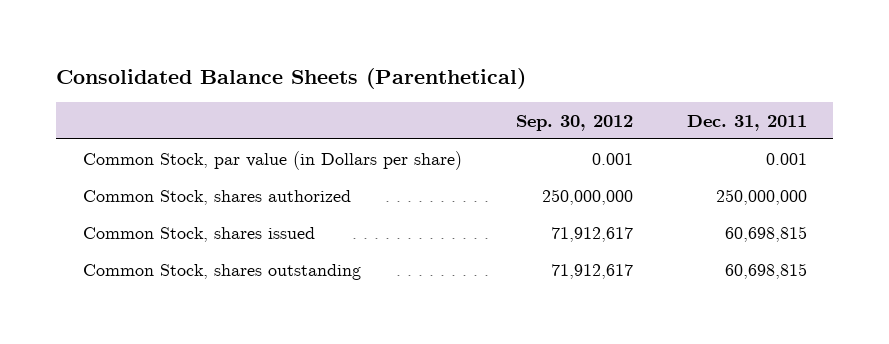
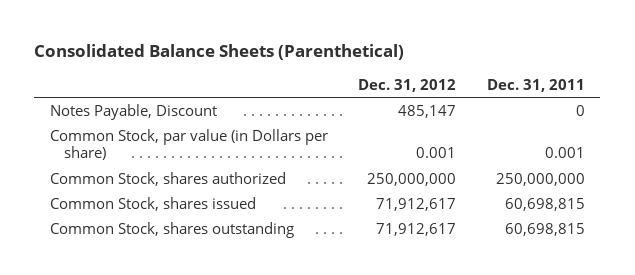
- | Sep. 30, 2012 | Dec. 31, 2011
+ | Dec. 31, 2012 | Dec. 31, 2011
+ Notes Payable, Discount | 485,147 | 0

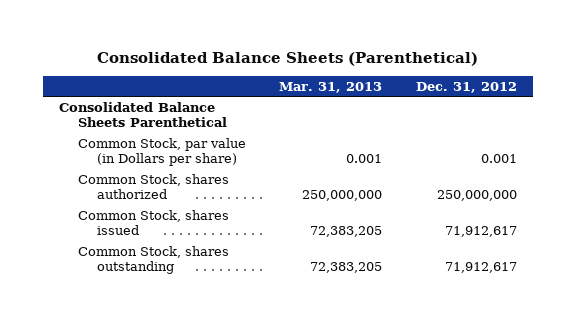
- | Dec. 31, 2012 | Dec. 31, 2011
+ | Mar. 31, 2013 | Dec. 31, 2012
- Notes Payable, Discount | 485,147 | 0
+ Consolidated Balance Sheets Parenthetical

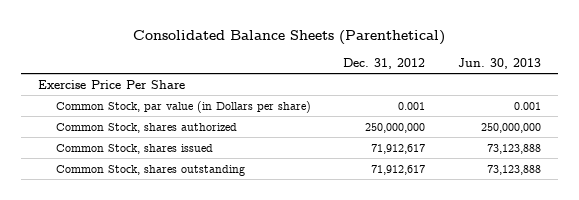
- | Mar. 31, 2013 | Dec. 31, 2012
+ | Dec. 31, 2012 | Jun. 30, 2013
- Consolidated Balance Sheets Parenthetical
+ Exercise Price Per Share

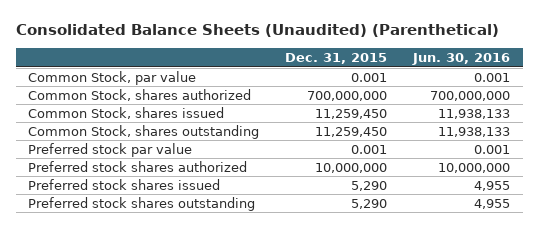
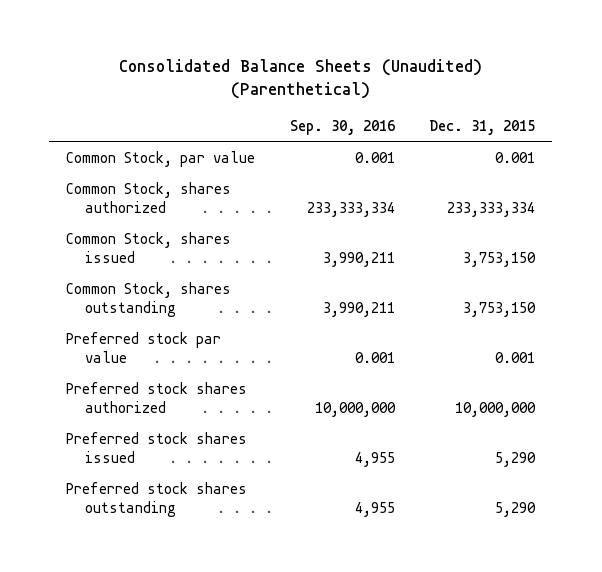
- | Dec. 31, 2015 | Jun. 30, 2016
+ | Sep. 30, 2016 | Dec. 31, 2015
- Common Stock, shares authorized | 700,000,000 | 700,000,000
- Common Stock, shares issued | 11,259,450 | 11,938,133
- Common Stock, shares outstanding | 11,259,450 | 11,938,133
+ Common Stock, shares authorized | 233,333,334 | 233,333,334
+ Common Stock, shares issued | 3,990,211 | 3,753,150
+ Common Stock, shares outstanding | 3,990,211 | 3,753,150

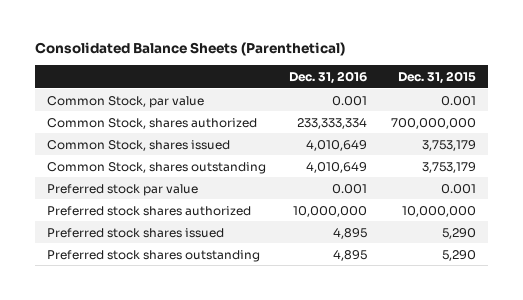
- Consolidated Balance Sheets (Unaudited) (Parenthetical)
+ Consolidated Balance Sheets (Parenthetical)
- | Sep. 30, 2016 | Dec. 31, 2015
+ | Dec. 31, 2016 | Dec. 31, 2015
- Common Stock, shares authorized | 233,333,334 | 233,333,334
- Common Stock, shares issued | 3,990,211 | 3,753,150
- Common Stock, shares outstanding | 3,990,211 | 3,753,150
+ Common Stock, shares authorized | 233,333,334 | 700,000,000
+ Common Stock, shares issued | 4,010,649 | 3,753,179
+ Common Stock, shares outstanding | 4,010,649 | 3,753,179

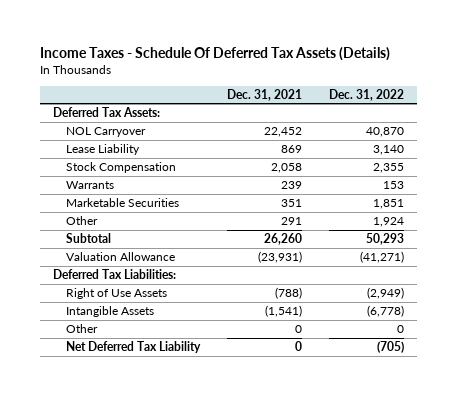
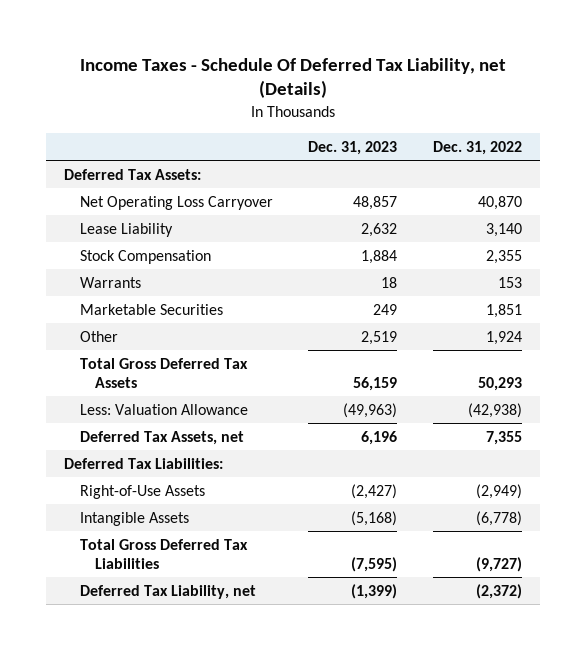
- Income Taxes - Schedule Of Deferred Tax Assets (Details)
+ Income Taxes - Schedule Of Deferred Tax Liability, net (Details)
- | Dec. 31, 2021 | Dec. 31, 2022
+ | Dec. 31, 2023 | Dec. 31, 2022
- NOL Carryover | 22,452 | 40,870
+ Net Operating Loss Carryover | 48,857 | 40,870
- Subtotal | 26,260 | 50,293
- Valuation Allowance | (23,931) | (41,271)
+ Total Gross Deferred Tax Assets | 56,159 | 50,293
+ Less: Valuation Allowance | (49,963) | (42,938)
+ Deferred Tax Assets, net | 6,196 | 7,355
- Right of Use Assets | (788) | (2,949)
+ Right-of-Use Assets | (2,427) | (2,949)
- Other | 0 | 0
- Net Deferred Tax Liability | 0 | (705)
+ Total Gross Deferred Tax Liabilities | (7,595) | (9,727)
+ Deferred Tax Liability, net | (1,399) | (2,372)

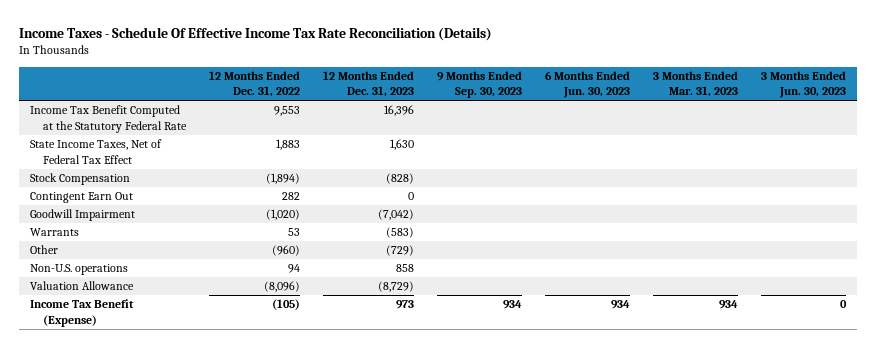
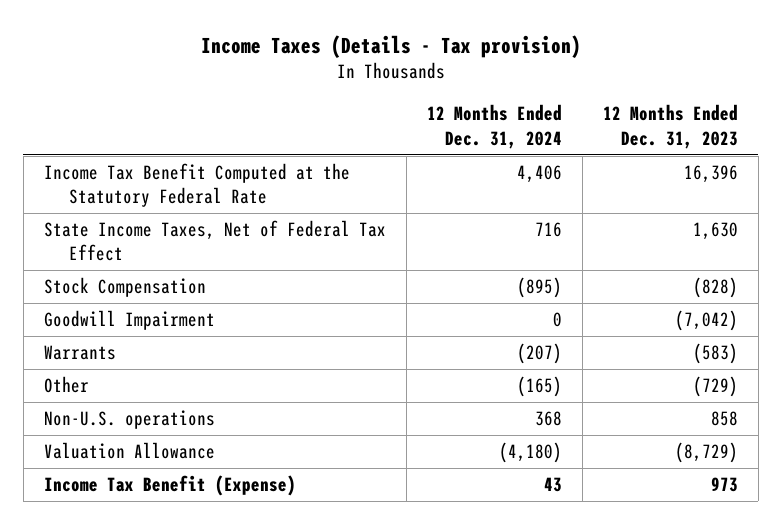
- Income Taxes - Schedule Of Effective Income Tax Rate Reconciliation (Details)
+ Income Taxes (Details - Tax provision)
- | 12 Months Ended Dec. 31, 2022 | 12 Months Ended Dec. 31, 2023 | 9 Months Ended Sep. 30, 2023 | 6 Months Ended Jun. 30, 2023 | 3 Months Ended Mar. 31, 2023 | 3 Months Ended Jun. 30, 2023
+ | 12 Months Ended Dec. 31, 2024 | 12 Months Ended Dec. 31, 2023
- Contingent Earn Out | 282 | 0 | | | |

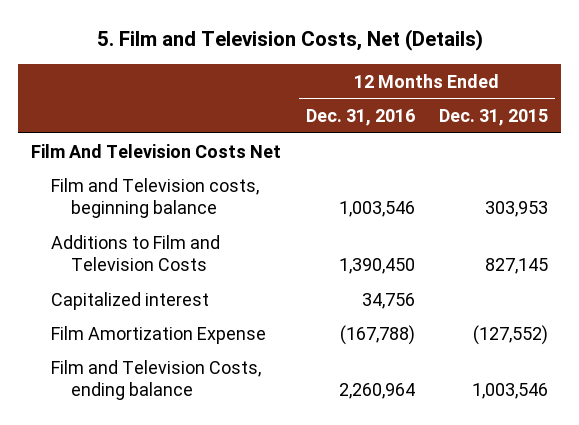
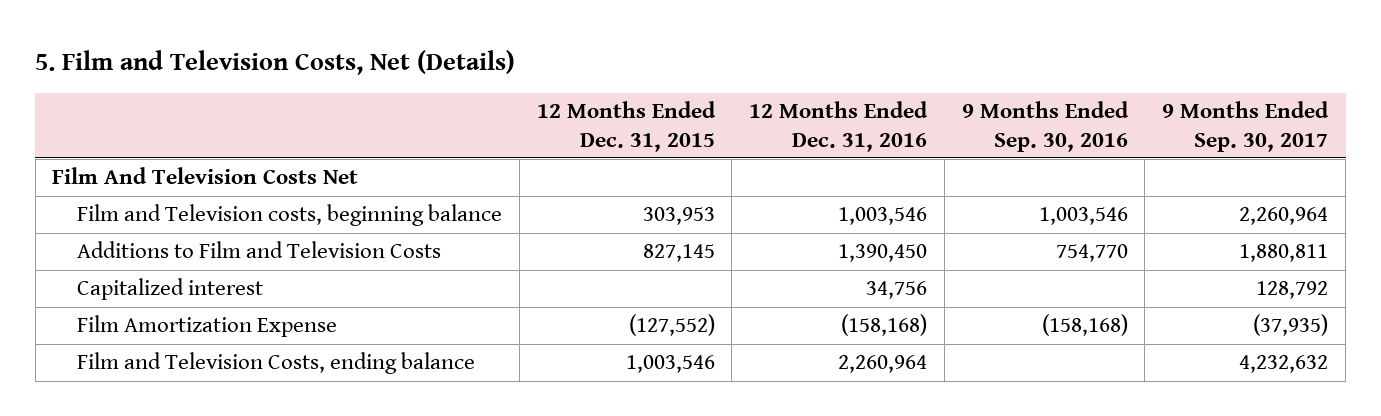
- | 12 Months Ended Dec. 31, 2016 | 12 Months Ended Dec. 31, 2015
+ | 12 Months Ended Dec. 31, 2015 | 12 Months Ended Dec. 31, 2016 | 9 Months Ended Sep. 30, 2016 | 9 Months Ended Sep. 30, 2017
- Film Amortization Expense | (167,788) | (127,552)
+ Film Amortization Expense | (127,552) | (158,168) | (158,168) | (37,935)

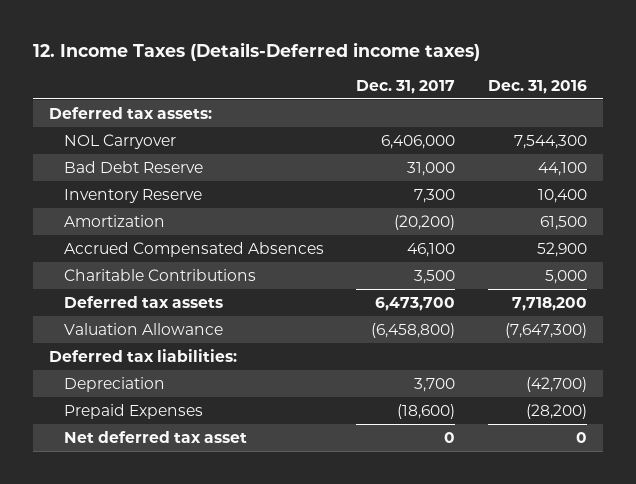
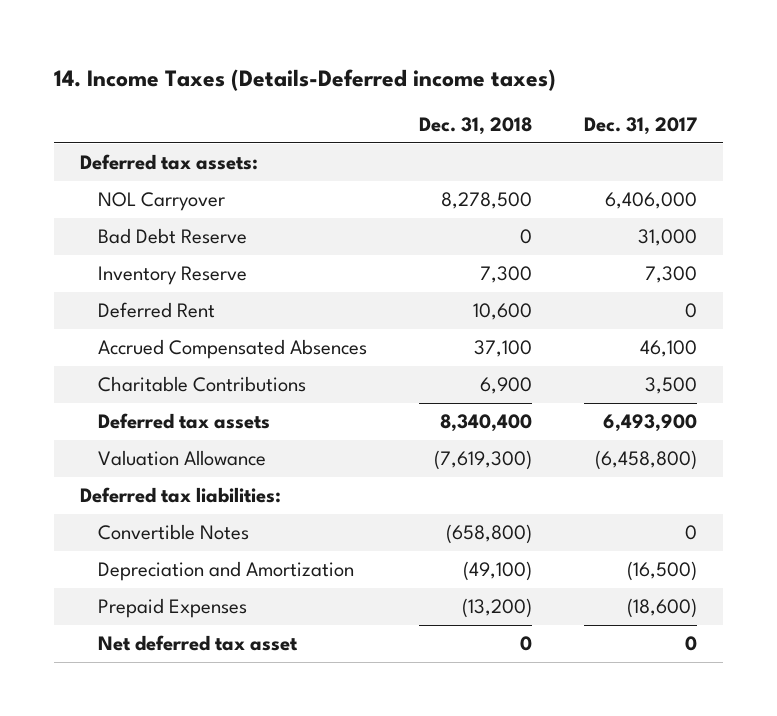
- 12. Income Taxes (Details-Deferred income taxes)
+ 14. Income Taxes (Details-Deferred income taxes)
- | Dec. 31, 2017 | Dec. 31, 2016
+ | Dec. 31, 2018 | Dec. 31, 2017
- Amortization | (20,200) | 61,500
+ Deferred Rent | 10,600 | 0
- Deferred tax assets | 6,473,700 | 7,718,200
+ Deferred tax assets | 8,340,400 | 6,493,900
- Depreciation | 3,700 | (42,700)
+ Convertible Notes | (658,800) | 0
+ Depreciation and Amortization | (49,100) | (16,500)

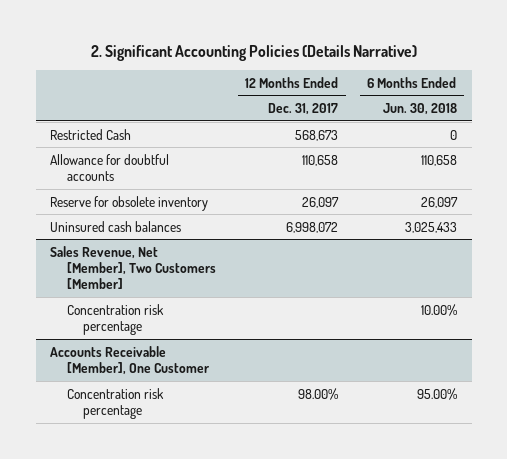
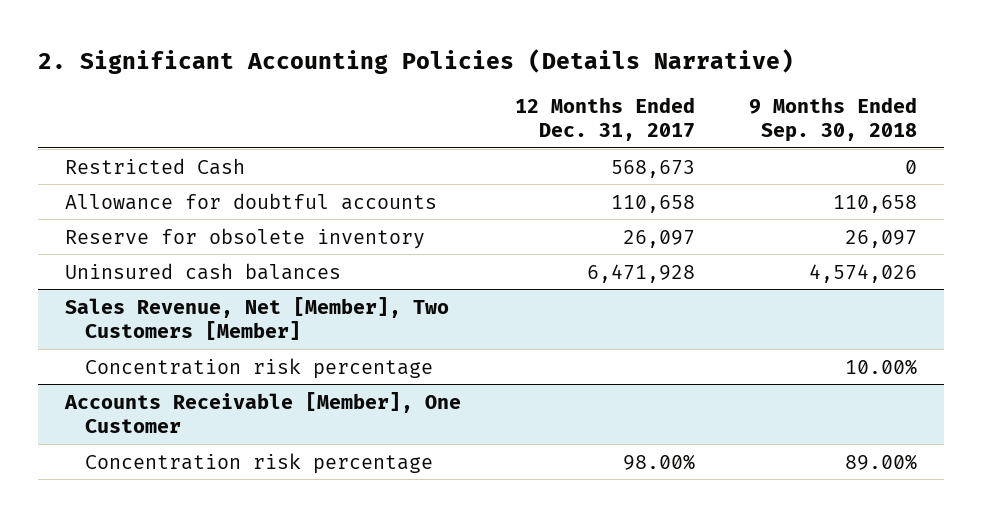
- | 12 Months Ended Dec. 31, 2017 | 6 Months Ended Jun. 30, 2018
+ | 12 Months Ended Dec. 31, 2017 | 9 Months Ended Sep. 30, 2018
- Uninsured cash balances | 6,998,072 | 3,025,433
+ Uninsured cash balances | 6,471,928 | 4,574,026

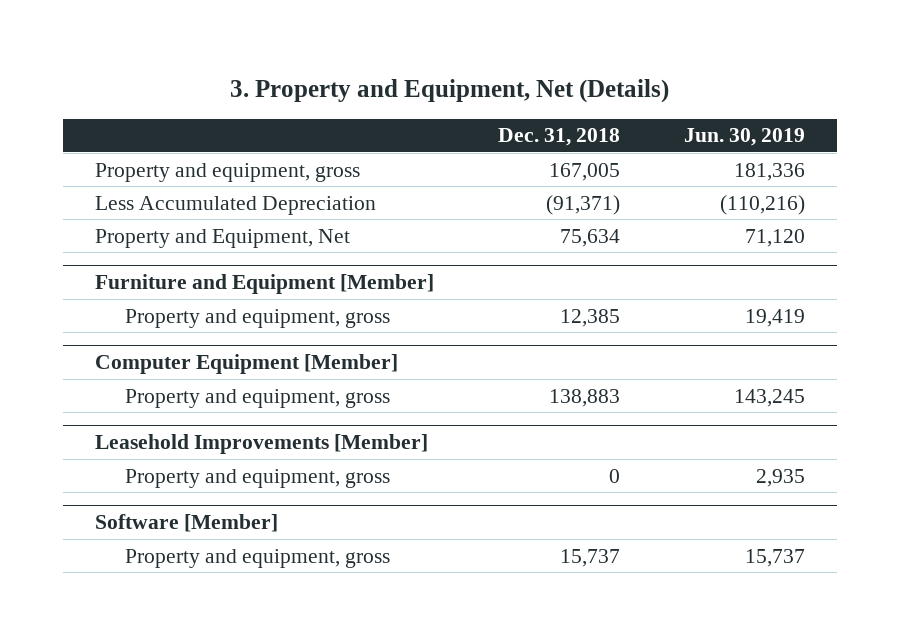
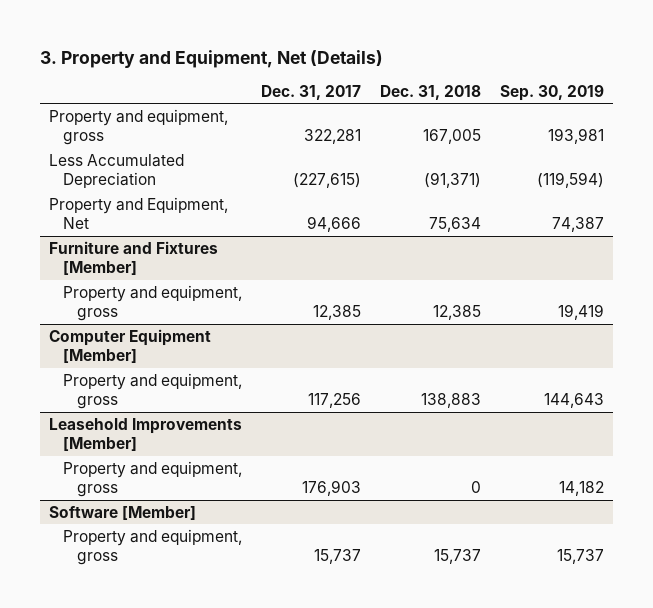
- | Dec. 31, 2018 | Jun. 30, 2019
+ | Dec. 31, 2017 | Dec. 31, 2018 | Sep. 30, 2019
- Furniture and Equipment [Member]
+ Furniture and Fixtures [Member]

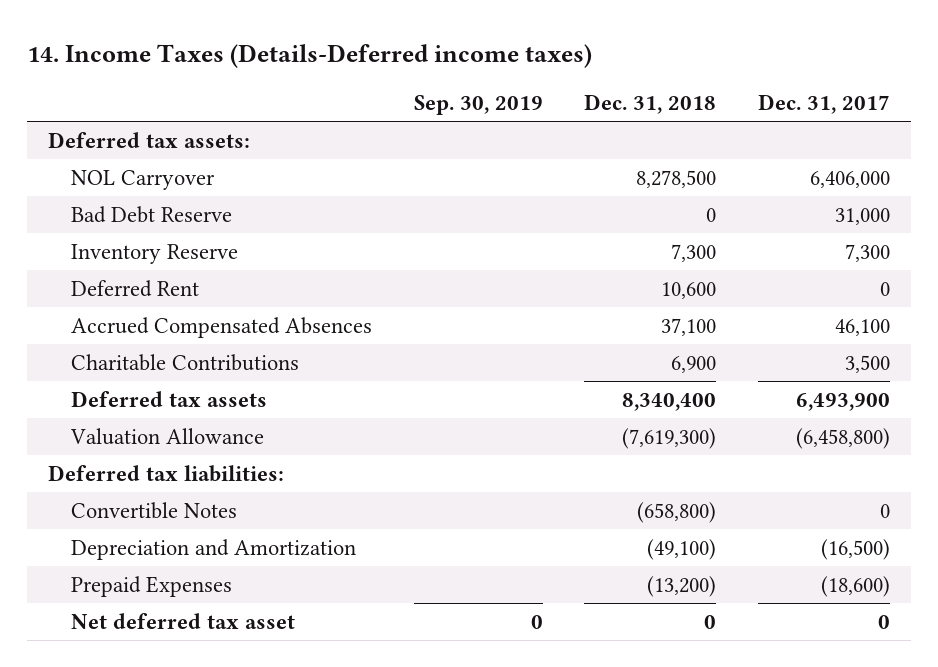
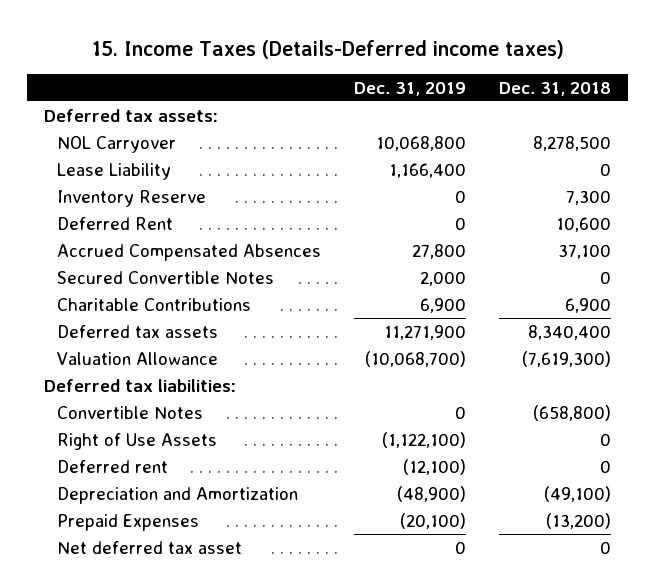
- 14. Income Taxes (Details-Deferred income taxes)
+ 15. Income Taxes (Details-Deferred income taxes)
- | Sep. 30, 2019 | Dec. 31, 2018 | Dec. 31, 2017
+ | Dec. 31, 2019 | Dec. 31, 2018
- Bad Debt Reserve | | 0 | 31,000
+ Lease Liability | 1,166,400 | 0
+ Secured Convertible Notes | 2,000 | 0
+ Right of Use Assets | (1,122,100) | 0
+ Deferred rent | (12,100) | 0

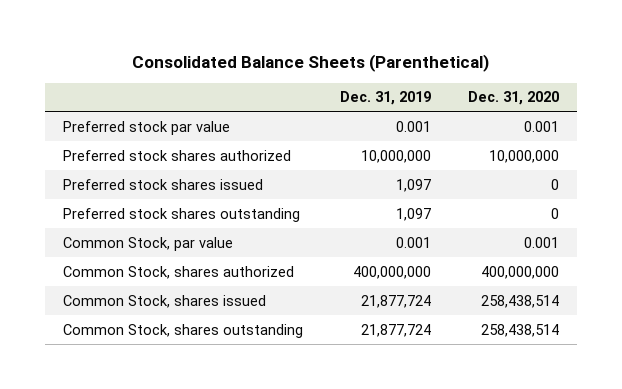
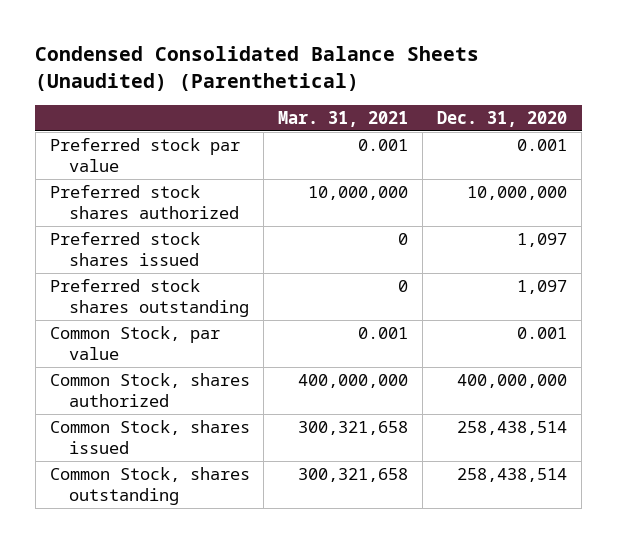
- Consolidated Balance Sheets (Parenthetical)
+ Condensed Consolidated Balance Sheets (Unaudited) (Parenthetical)
- | Dec. 31, 2019 | Dec. 31, 2020
+ | Mar. 31, 2021 | Dec. 31, 2020
- Preferred stock shares issued | 1,097 | 0
- Preferred stock shares outstanding | 1,097 | 0
+ Preferred stock shares issued | 0 | 1,097
+ Preferred stock shares outstanding | 0 | 1,097

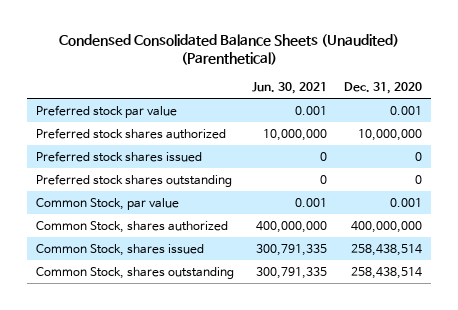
- | Mar. 31, 2021 | Dec. 31, 2020
+ | Jun. 30, 2021 | Dec. 31, 2020
- Preferred stock shares issued | 0 | 1,097
- Preferred stock shares outstanding | 0 | 1,097
+ Preferred stock shares issued | 0 | 0
+ Preferred stock shares outstanding | 0 | 0

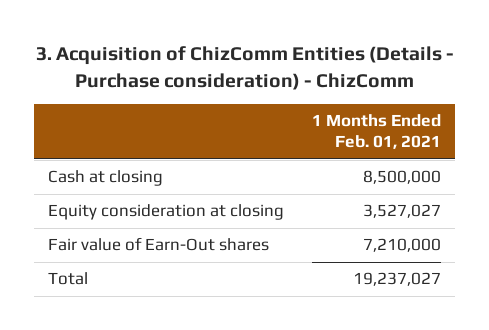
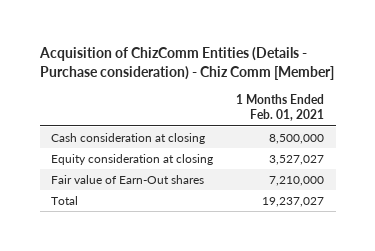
- 3. Acquisition of ChizComm Entities (Details - Purchase consideration) - ChizComm
+ Acquisition of ChizComm Entities (Details - Purchase consideration) - Chiz Comm [Member]
- Cash at closing | 8,500,000
+ Cash consideration at closing | 8,500,000

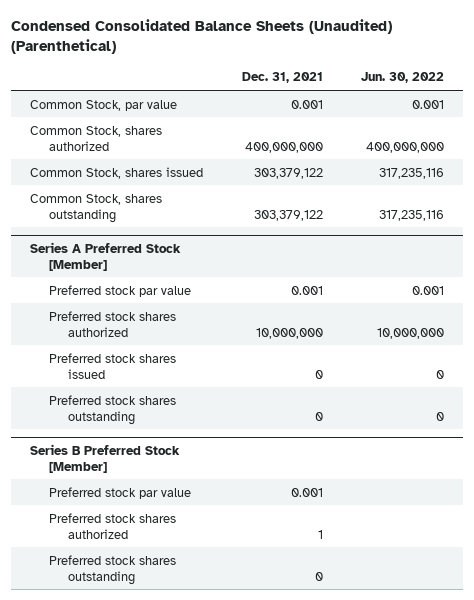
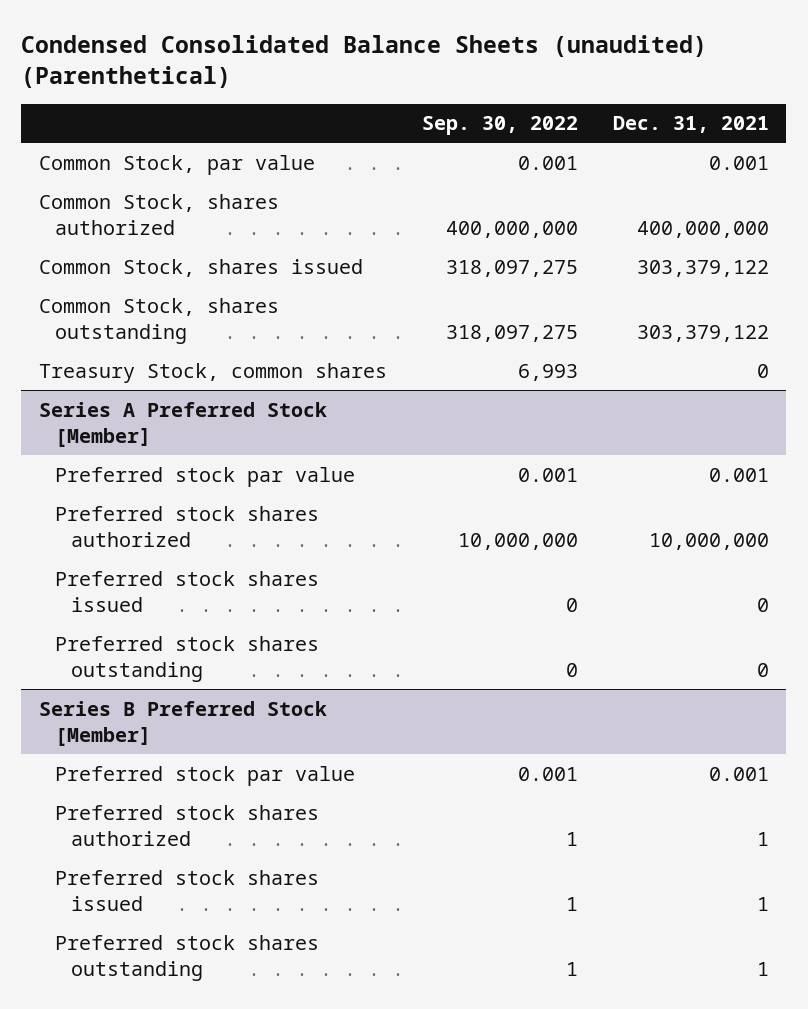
- Condensed Consolidated Balance Sheets (Unaudited) (Parenthetical)
+ Condensed Consolidated Balance Sheets (unaudited) (Parenthetical)
- | Dec. 31, 2021 | Jun. 30, 2022
+ | Sep. 30, 2022 | Dec. 31, 2021
+ Treasury Stock, common shares | 6,993 | 0
@ Series B Preferred Stock [Member]
- Preferred stock shares outstanding | 0 |
+ Preferred stock shares issued | 1 | 1
+ Preferred stock shares outstanding | 1 | 1

